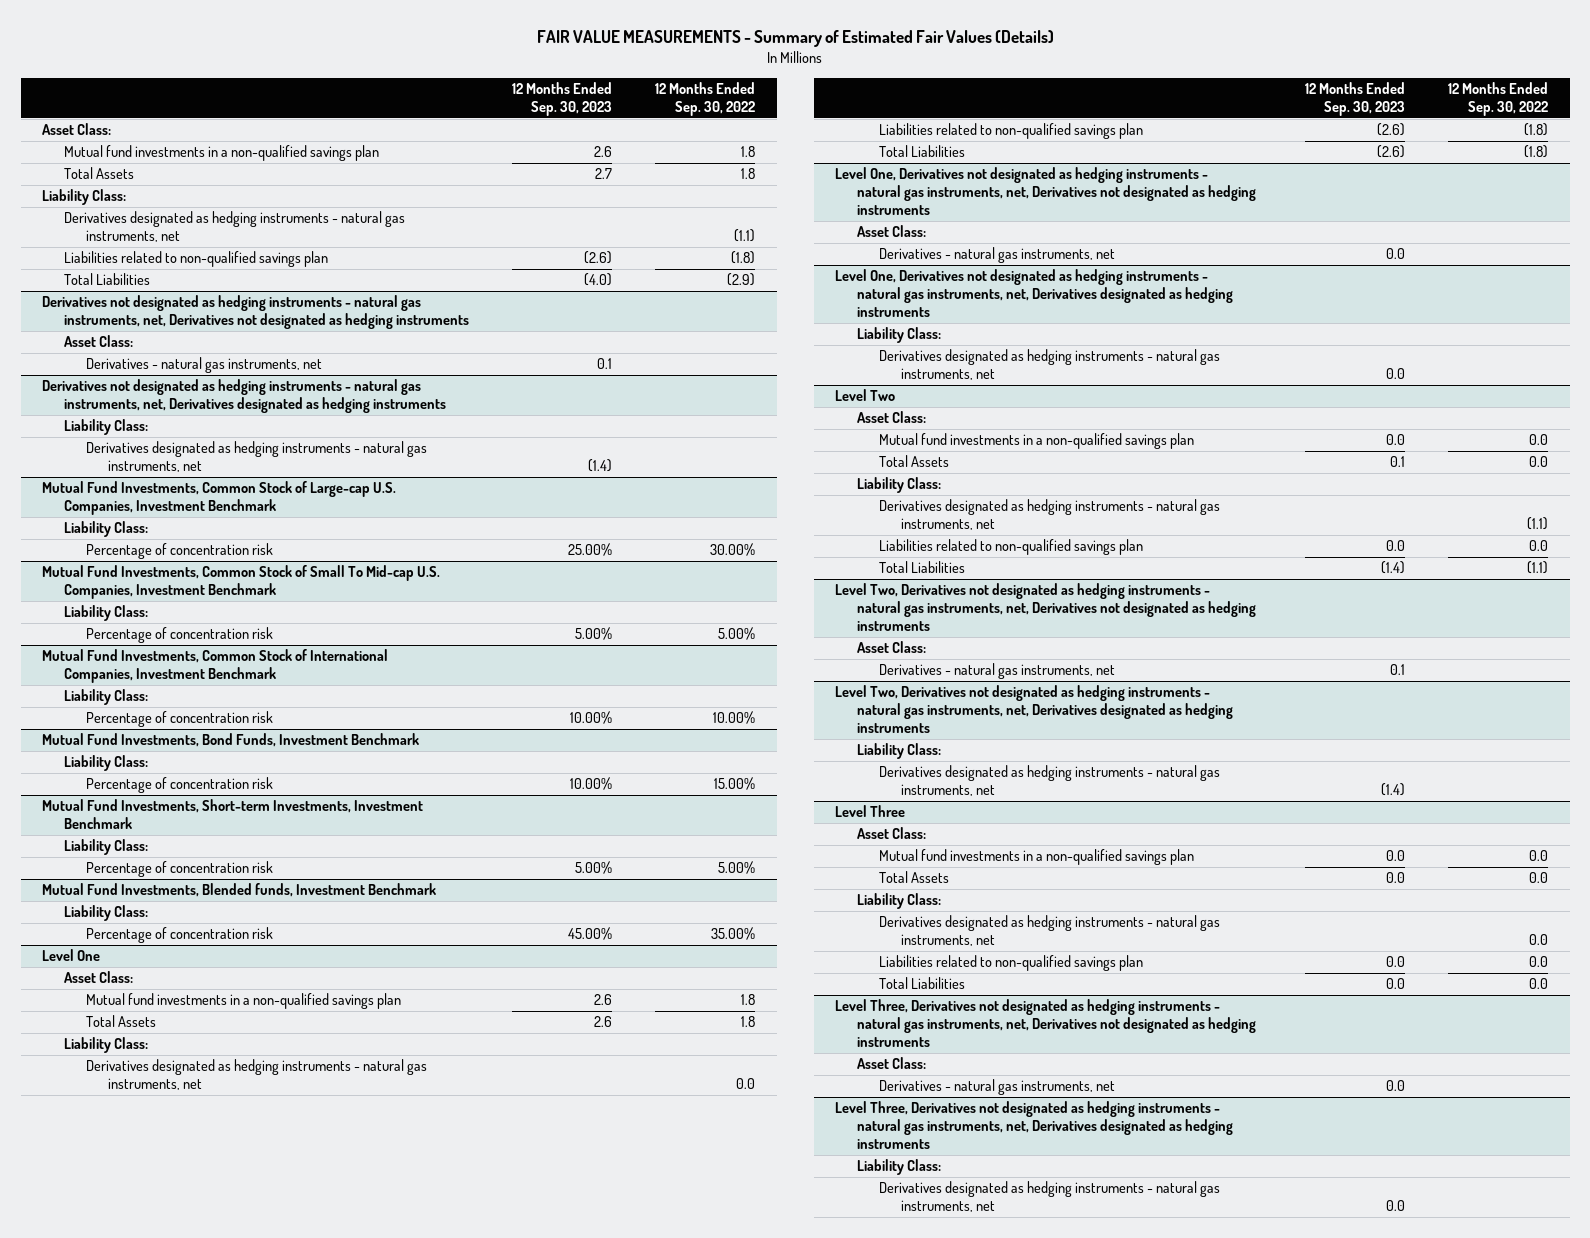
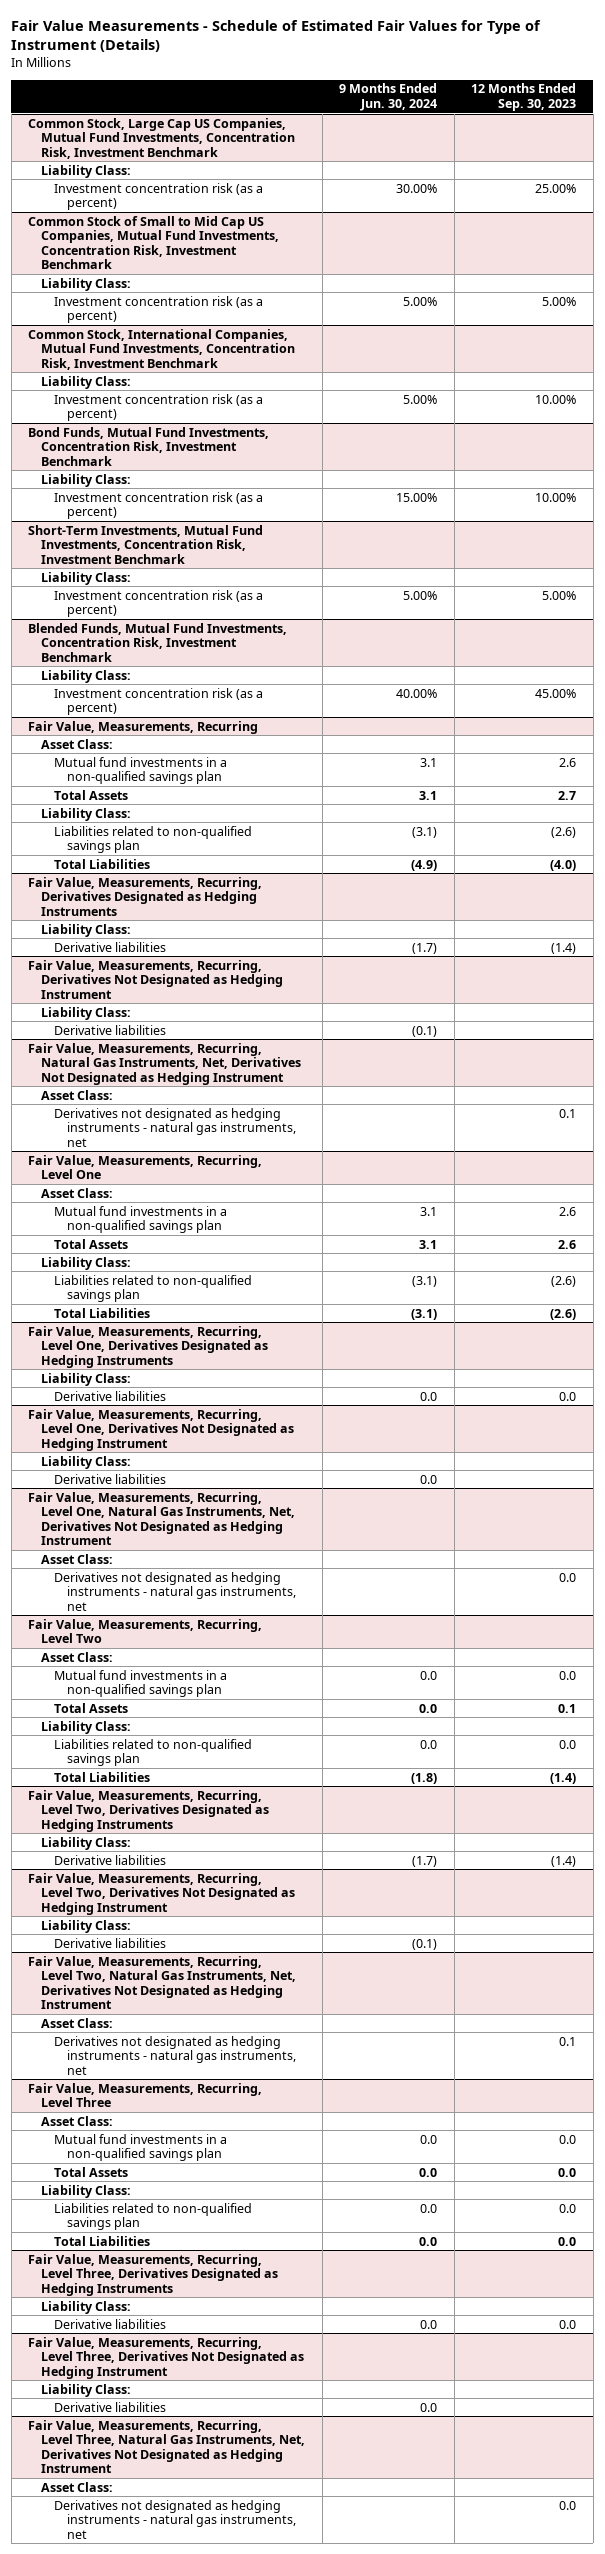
- FAIR VALUE MEASUREMENTS - Summary of Estimated Fair Values (Details)
+ Fair Value Measurements - Schedule of Estimated Fair Values for Type of Instrument (Details)
- | 12 Months Ended Sep. 30, 2023 | 12 Months Ended Sep. 30, 2022
+ | 9 Months Ended Jun. 30, 2024 | 12 Months Ended Sep. 30, 2023
- Asset Class:
- Mutual fund investments in a non-qualified savings plan | 2.6 | 1.8
- Total Assets | 2.7 | 1.8
+ Common Stock, Large Cap US Companies, Mutual Fund Investments, Concentration Risk, Investment Benchmark
- Derivatives designated as hedging instruments - natural gas instruments, net | | (1.1)
- Liabilities related to non-qualified savings plan | (2.6) | (1.8)
- Total Liabilities | (4.0) | (2.9)
- Derivatives not designated as hedging instruments - natural gas instruments, net, Derivatives not designated as hedging instruments
- Asset Class:
- Derivatives - natural gas instruments, net | 0.1 |
- Derivatives not designated as hedging instruments - natural gas instruments, net, Derivatives designated as hedging instruments
+ Investment concentration risk (as a percent) | 30.00% | 25.00%
+ Common Stock of Small to Mid Cap US Companies, Mutual Fund Investments, Concentration Risk, Investment Benchmark
- Derivatives designated as hedging instruments - natural gas instruments, net | (1.4) |
- Mutual Fund Investments, Common Stock of Large-cap U.S. Companies, Investment Benchmark
+ Investment concentration risk (as a percent) | 5.00% | 5.00%
+ Common Stock, International Companies, Mutual Fund Investments, Concentration Risk, Investment Benchmark
- Percentage of concentration risk | 25.00% | 30.00%
- Mutual Fund Investments, Common Stock of Small To Mid-cap U.S. Companies, Investment Benchmark
+ Investment concentration risk (as a percent) | 5.00% | 10.00%
+ Bond Funds, Mutual Fund Investments, Concentration Risk, Investment Benchmark
- Percentage of concentration risk | 5.00% | 5.00%
- Mutual Fund Investments, Common Stock of International Companies, Investment Benchmark
+ Investment concentration risk (as a percent) | 15.00% | 10.00%
+ Short-Term Investments, Mutual Fund Investments, Concentration Risk, Investment Benchmark
- Percentage of concentration risk | 10.00% | 10.00%
- Mutual Fund Investments, Bond Funds, Investment Benchmark
+ Investment concentration risk (as a percent) | 5.00% | 5.00%
+ Blended Funds, Mutual Fund Investments, Concentration Risk, Investment Benchmark
- Percentage of concentration risk | 10.00% | 15.00%
- Mutual Fund Investments, Short-term Investments, Investment Benchmark
+ Investment concentration risk (as a percent) | 40.00% | 45.00%
+ Fair Value, Measurements, Recurring
+ Asset Class:
+ Mutual fund investments in a non-qualified savings plan | 3.1 | 2.6
+ Total Assets | 3.1 | 2.7
- Percentage of concentration risk | 5.00% | 5.00%
- Mutual Fund Investments, Blended funds, Investment Benchmark
+ Liabilities related to non-qualified savings plan | (3.1) | (2.6)
+ Total Liabilities | (4.9) | (4.0)
+ Fair Value, Measurements, Recurring, Derivatives Designated as Hedging Instruments
- Percentage of concentration risk | 45.00% | 35.00%
- Level One
+ Derivative liabilities | (1.7) | (1.4)
+ Fair Value, Measurements, Recurring, Derivatives Not Designated as Hedging Instrument
+ Liability Class:
+ Derivative liabilities | (0.1) |
+ Fair Value, Measurements, Recurring, Natural Gas Instruments, Net, Derivatives Not Designated as Hedging Instrument
+ Derivatives not designated as hedging instruments - natural gas instruments, net | | 0.1
+ Fair Value, Measurements, Recurring, Level One
+ Asset Class:
- Derivatives designated as hedging instruments - natural gas instruments, net | | 0.0
- Level One, Derivatives not designated as hedging instruments - natural gas instruments, net, Derivatives not designated as hedging instruments
- Asset Class:
- Derivatives - natural gas instruments, net | 0.0 |
- Level One, Derivatives not designated as hedging instruments - natural gas instruments, net, Derivatives designated as hedging instruments
+ Fair Value, Measurements, Recurring, Level One, Derivatives Designated as Hedging Instruments
- Derivatives designated as hedging instruments - natural gas instruments, net | 0.0 |
- Level Two
+ Derivative liabilities | 0.0 | 0.0
+ Fair Value, Measurements, Recurring, Level One, Derivatives Not Designated as Hedging Instrument
+ Liability Class:
+ Derivative liabilities | 0.0 |
+ Fair Value, Measurements, Recurring, Level One, Natural Gas Instruments, Net, Derivatives Not Designated as Hedging Instrument
+ Derivatives not designated as hedging instruments - natural gas instruments, net | | 0.0
+ Fair Value, Measurements, Recurring, Level Two
+ Asset Class:
- Derivatives designated as hedging instruments - natural gas instruments, net | | (1.1)
- Level Two, Derivatives not designated as hedging instruments - natural gas instruments, net, Derivatives not designated as hedging instruments
- Asset Class:
- Derivatives - natural gas instruments, net | 0.1 |
- Level Two, Derivatives not designated as hedging instruments - natural gas instruments, net, Derivatives designated as hedging instruments
+ Fair Value, Measurements, Recurring, Level Two, Derivatives Designated as Hedging Instruments
- Derivatives designated as hedging instruments - natural gas instruments, net | (1.4) |
- Level Three
+ Derivative liabilities | (1.7) | (1.4)
+ Fair Value, Measurements, Recurring, Level Two, Derivatives Not Designated as Hedging Instrument
+ Liability Class:
+ Derivative liabilities | (0.1) |
+ Fair Value, Measurements, Recurring, Level Two, Natural Gas Instruments, Net, Derivatives Not Designated as Hedging Instrument
+ Derivatives not designated as hedging instruments - natural gas instruments, net | | 0.1
+ Fair Value, Measurements, Recurring, Level Three
+ Asset Class:
- Derivatives designated as hedging instruments - natural gas instruments, net | | 0.0
- Level Three, Derivatives not designated as hedging instruments - natural gas instruments, net, Derivatives not designated as hedging instruments
- Asset Class:
- Derivatives - natural gas instruments, net | 0.0 |
- Level Three, Derivatives not designated as hedging instruments - natural gas instruments, net, Derivatives designated as hedging instruments
+ Fair Value, Measurements, Recurring, Level Three, Derivatives Designated as Hedging Instruments
- Derivatives designated as hedging instruments - natural gas instruments, net | 0.0 |
+ Derivative liabilities | 0.0 | 0.0
+ Fair Value, Measurements, Recurring, Level Three, Derivatives Not Designated as Hedging Instrument
+ Liability Class:
+ Derivative liabilities | 0.0 |
+ Fair Value, Measurements, Recurring, Level Three, Natural Gas Instruments, Net, Derivatives Not Designated as Hedging Instrument
+ Asset Class:
+ Derivatives not designated as hedging instruments - natural gas instruments, net | | 0.0

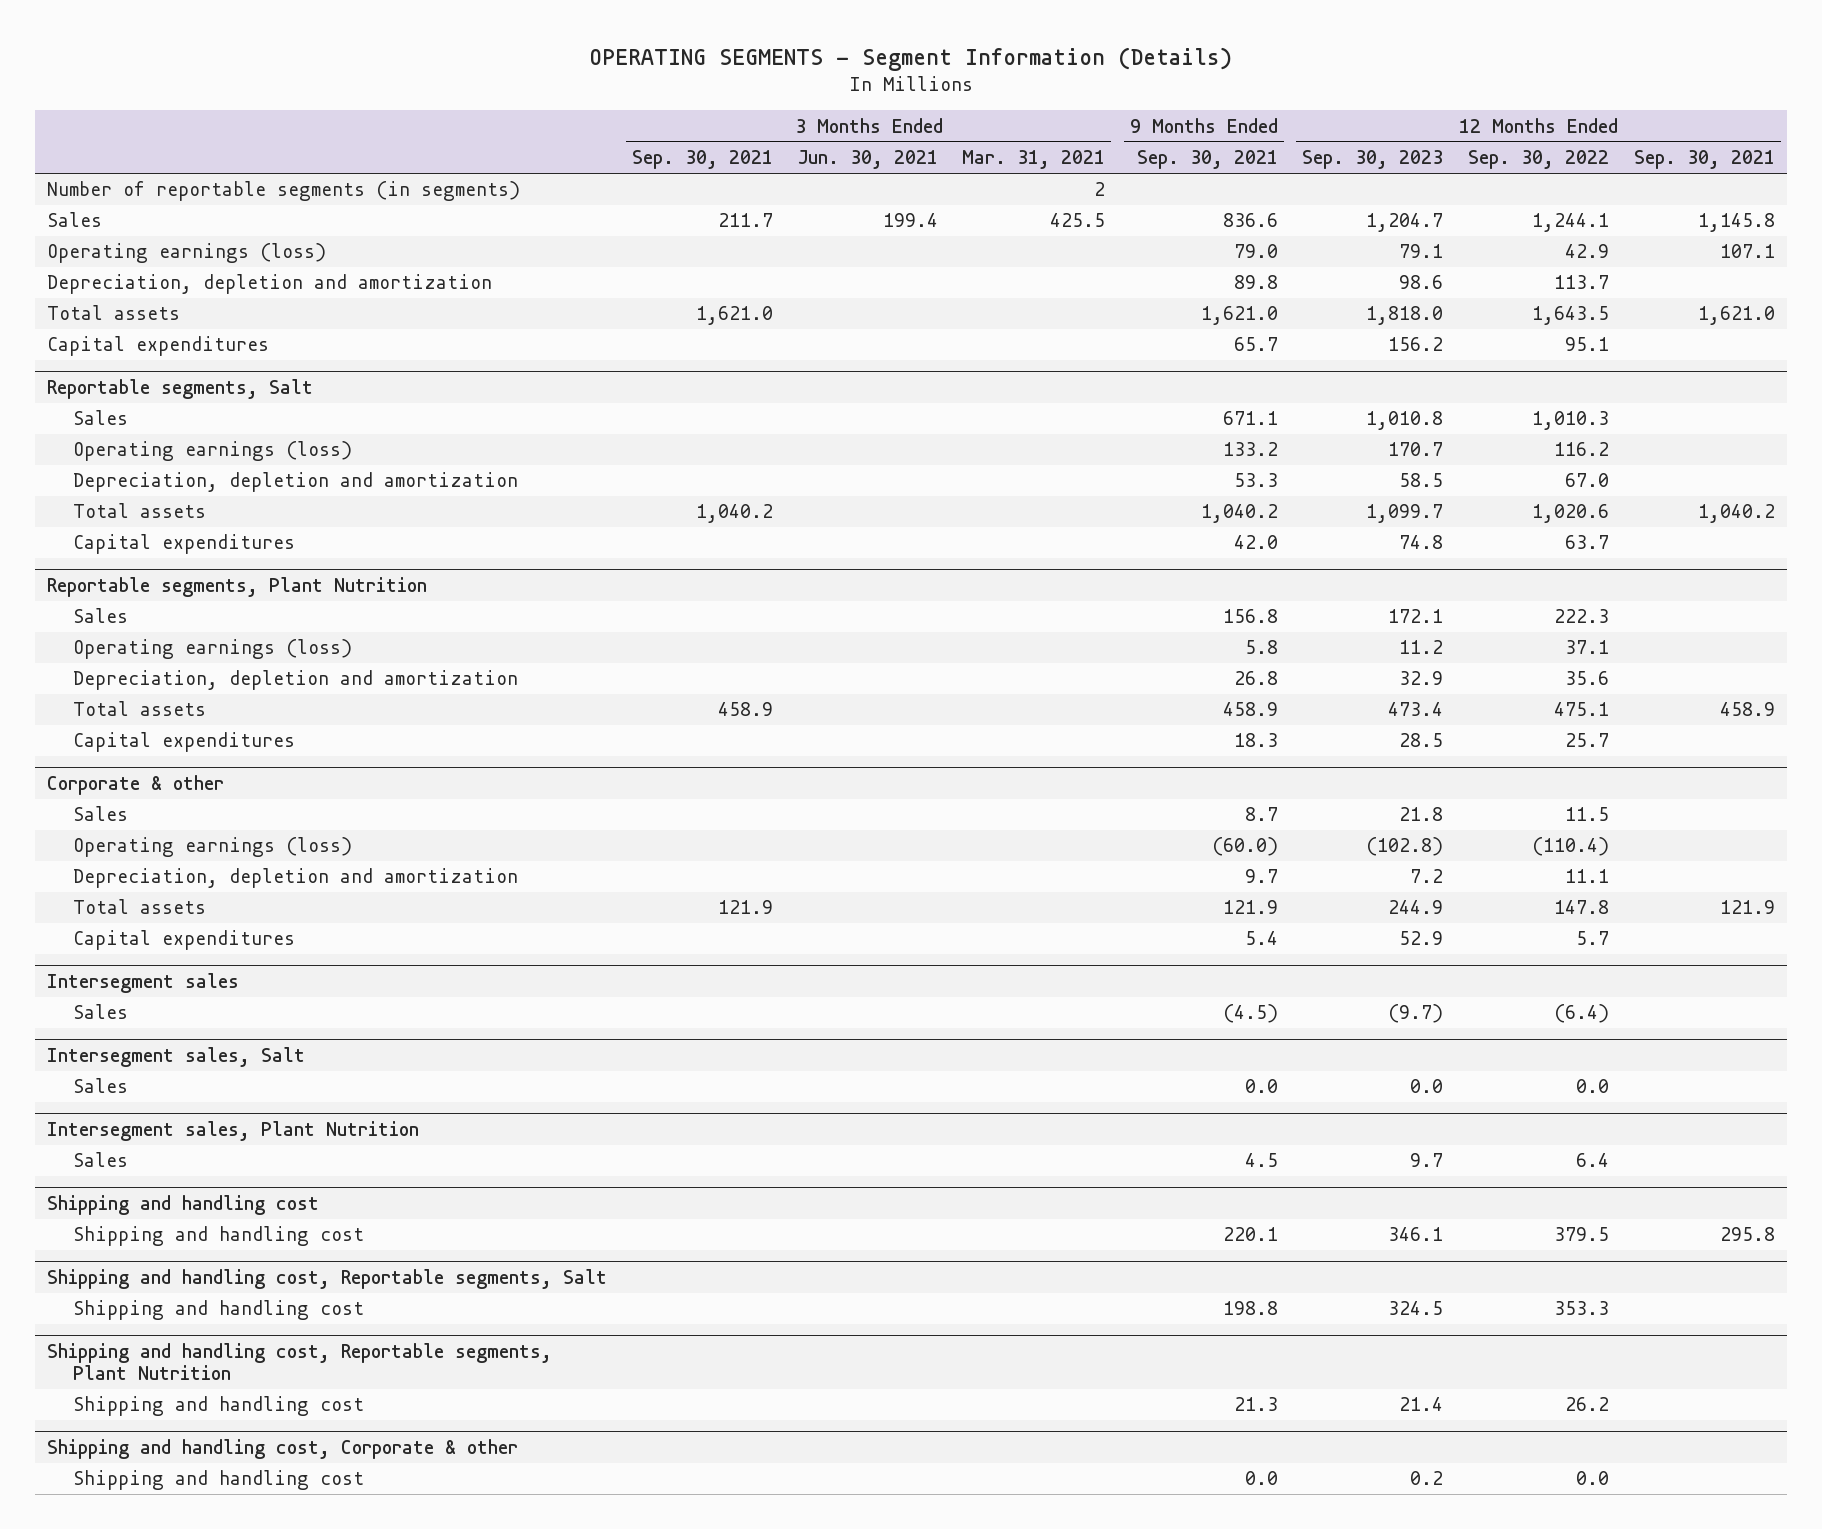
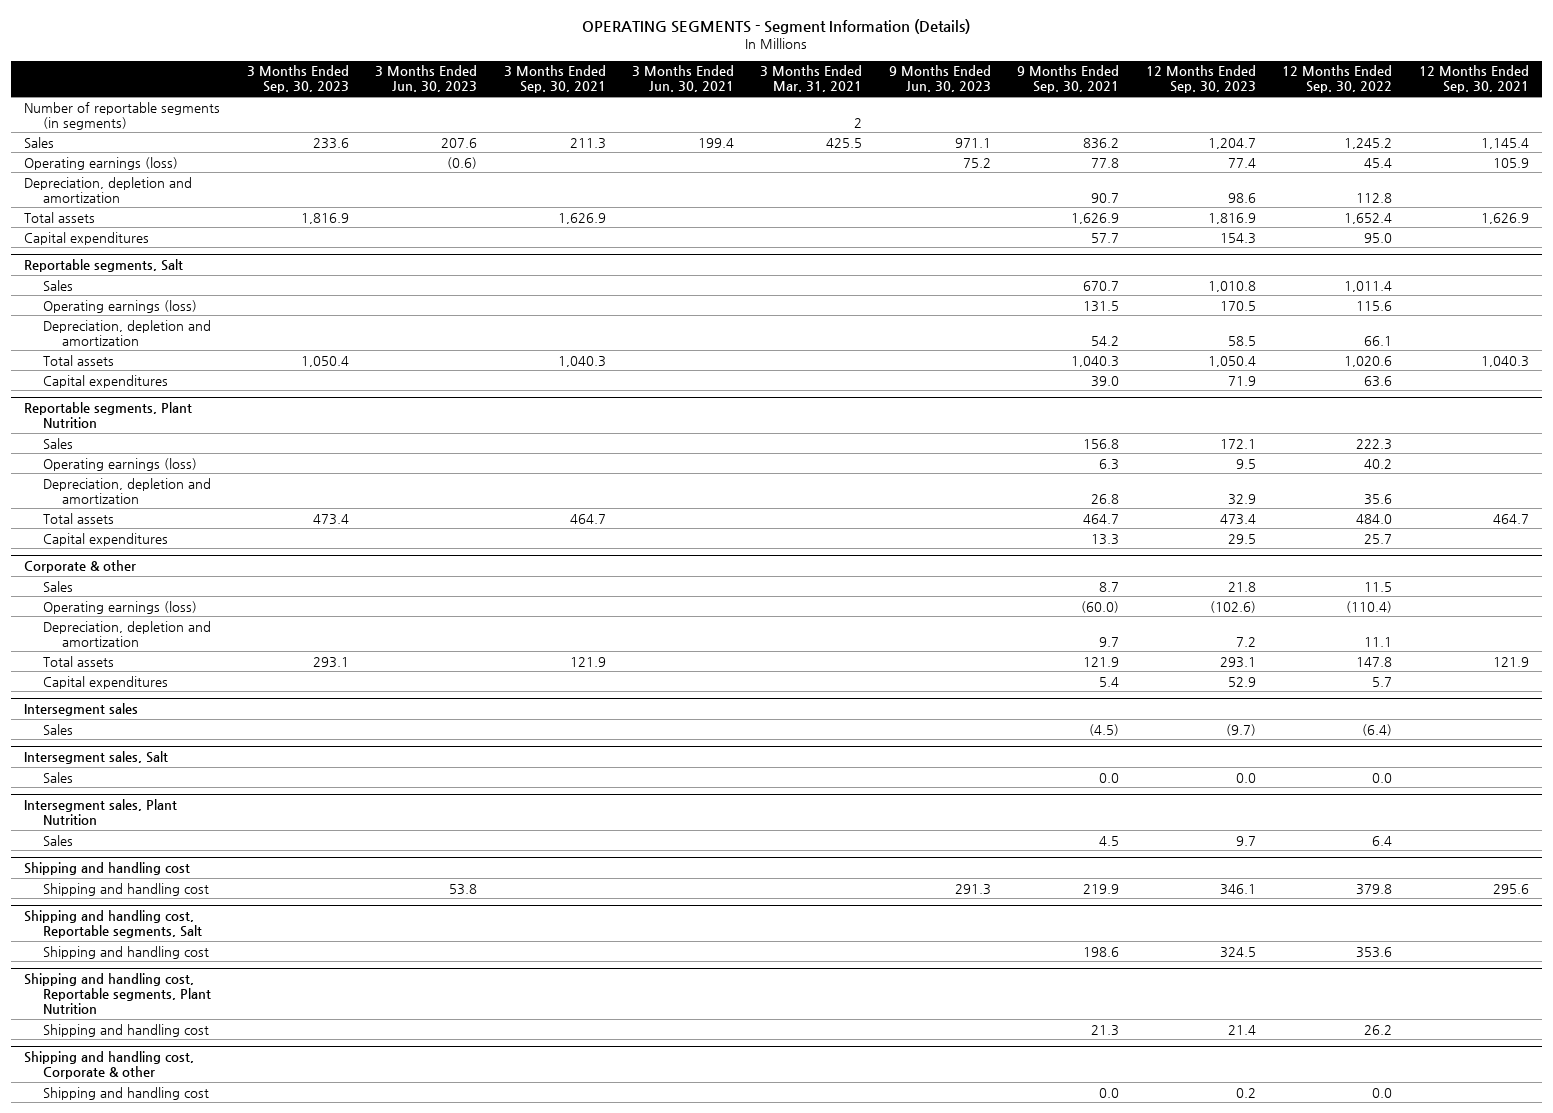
- | 3 Months Ended Sep. 30, 2021 | 3 Months Ended Jun. 30, 2021 | 3 Months Ended Mar. 31, 2021 | 9 Months Ended Sep. 30, 2021 | 12 Months Ended Sep. 30, 2023 | 12 Months Ended Sep. 30, 2022 | 12 Months Ended Sep. 30, 2021
+ | 3 Months Ended Sep. 30, 2023 | 3 Months Ended Jun. 30, 2023 | 3 Months Ended Sep. 30, 2021 | 3 Months Ended Jun. 30, 2021 | 3 Months Ended Mar. 31, 2021 | 9 Months Ended Jun. 30, 2023 | 9 Months Ended Sep. 30, 2021 | 12 Months Ended Sep. 30, 2023 | 12 Months Ended Sep. 30, 2022 | 12 Months Ended Sep. 30, 2021
- Sales | 211.7 | 199.4 | 425.5 | 836.6 | 1,204.7 | 1,244.1 | 1,145.8
- Operating earnings (loss) | | | | 79.0 | 79.1 | 42.9 | 107.1
- Depreciation, depletion and amortization | | | | 89.8 | 98.6 | 113.7 |
- Total assets | 1,621.0 | | | 1,621.0 | 1,818.0 | 1,643.5 | 1,621.0
- Capital expenditures | | | | 65.7 | 156.2 | 95.1 |
+ Sales | 233.6 | 207.6 | 211.3 | 199.4 | 425.5 | 971.1 | 836.2 | 1,204.7 | 1,245.2 | 1,145.4
+ Operating earnings (loss) | | (0.6) | | | | 75.2 | 77.8 | 77.4 | 45.4 | 105.9
+ Depreciation, depletion and amortization | | | | | | | 90.7 | 98.6 | 112.8 |
+ Total assets | 1,816.9 | | 1,626.9 | | | | 1,626.9 | 1,816.9 | 1,652.4 | 1,626.9
+ Capital expenditures | | | | | | | 57.7 | 154.3 | 95.0 |
@ Reportable segments, Salt
- Sales | | | | 671.1 | 1,010.8 | 1,010.3 |
- Operating earnings (loss) | | | | 133.2 | 170.7 | 116.2 |
- Depreciation, depletion and amortization | | | | 53.3 | 58.5 | 67.0 |
- Total assets | 1,040.2 | | | 1,040.2 | 1,099.7 | 1,020.6 | 1,040.2
- Capital expenditures | | | | 42.0 | 74.8 | 63.7 |
+ Sales | | | | | | | 670.7 | 1,010.8 | 1,011.4 |
+ Operating earnings (loss) | | | | | | | 131.5 | 170.5 | 115.6 |
+ Depreciation, depletion and amortization | | | | | | | 54.2 | 58.5 | 66.1 |
+ Total assets | 1,050.4 | | 1,040.3 | | | | 1,040.3 | 1,050.4 | 1,020.6 | 1,040.3
+ Capital expenditures | | | | | | | 39.0 | 71.9 | 63.6 |
@ Reportable segments, Plant Nutrition
- Operating earnings (loss) | | | | 5.8 | 11.2 | 37.1 |
+ Operating earnings (loss) | | | | | | | 6.3 | 9.5 | 40.2 |
- Total assets | 458.9 | | | 458.9 | 473.4 | 475.1 | 458.9
- Capital expenditures | | | | 18.3 | 28.5 | 25.7 |
+ Total assets | 473.4 | | 464.7 | | | | 464.7 | 473.4 | 484.0 | 464.7
+ Capital expenditures | | | | | | | 13.3 | 29.5 | 25.7 |
@ Corporate & other
- Operating earnings (loss) | | | | (60.0) | (102.8) | (110.4) |
+ Operating earnings (loss) | | | | | | | (60.0) | (102.6) | (110.4) |
- Total assets | 121.9 | | | 121.9 | 244.9 | 147.8 | 121.9
+ Total assets | 293.1 | | 121.9 | | | | 121.9 | 293.1 | 147.8 | 121.9
@ Shipping and handling cost
- Shipping and handling cost | | | | 220.1 | 346.1 | 379.5 | 295.8
+ Shipping and handling cost | | 53.8 | | | | 291.3 | 219.9 | 346.1 | 379.8 | 295.6
@ Shipping and handling cost, Reportable segments, Salt
- Shipping and handling cost | | | | 198.8 | 324.5 | 353.3 |
+ Shipping and handling cost | | | | | | | 198.6 | 324.5 | 353.6 |

